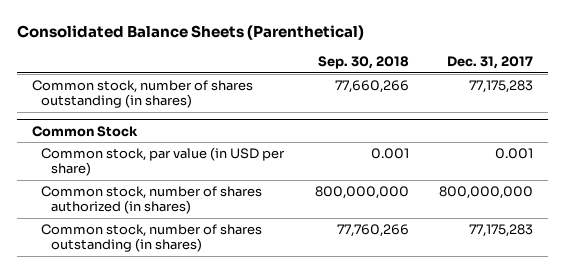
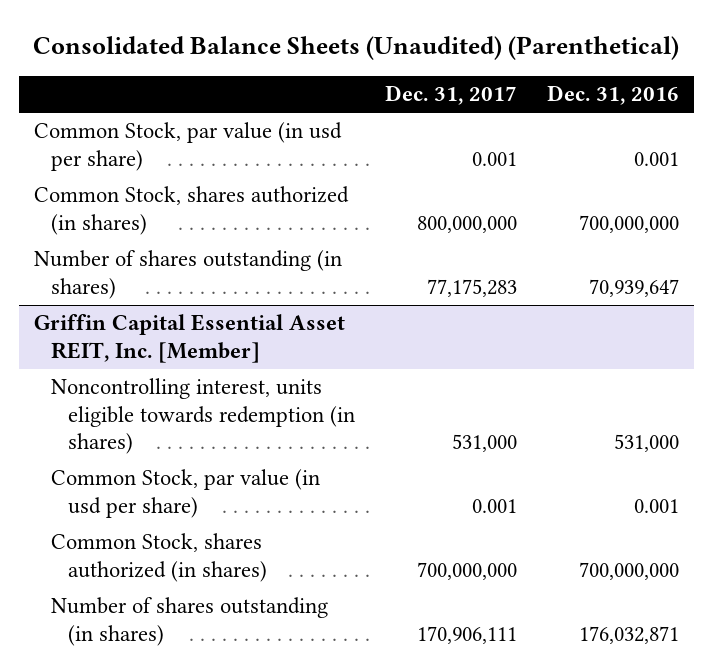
- Consolidated Balance Sheets (Parenthetical)
+ Consolidated Balance Sheets (Unaudited) (Parenthetical)
- | Sep. 30, 2018 | Dec. 31, 2017
+ | Dec. 31, 2017 | Dec. 31, 2016
- Common stock, number of shares outstanding (in shares) | 77,660,266 | 77,175,283
- Common Stock
- Common stock, par value (in USD per share) | 0.001 | 0.001
- Common stock, number of shares authorized (in shares) | 800,000,000 | 800,000,000
- Common stock, number of shares outstanding (in shares) | 77,760,266 | 77,175,283
+ Common Stock, par value (in usd per share) | 0.001 | 0.001
+ Common Stock, shares authorized (in shares) | 800,000,000 | 700,000,000
+ Number of shares outstanding (in shares) | 77,175,283 | 70,939,647
+ Griffin Capital Essential Asset REIT, Inc. [Member]
+ Noncontrolling interest, units eligible towards redemption (in shares) | 531,000 | 531,000
+ Common Stock, par value (in usd per share) | 0.001 | 0.001
+ Common Stock, shares authorized (in shares) | 700,000,000 | 700,000,000
+ Number of shares outstanding (in shares) | 170,906,111 | 176,032,871

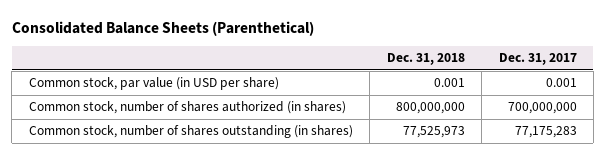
- Consolidated Balance Sheets (Unaudited) (Parenthetical)
+ Consolidated Balance Sheets (Parenthetical)
- | Dec. 31, 2017 | Dec. 31, 2016
+ | Dec. 31, 2018 | Dec. 31, 2017
- Common Stock, par value (in usd per share) | 0.001 | 0.001
- Common Stock, shares authorized (in shares) | 800,000,000 | 700,000,000
- Number of shares outstanding (in shares) | 77,175,283 | 70,939,647
- Griffin Capital Essential Asset REIT, Inc. [Member]
- Noncontrolling interest, units eligible towards redemption (in shares) | 531,000 | 531,000
- Common Stock, par value (in usd per share) | 0.001 | 0.001
- Common Stock, shares authorized (in shares) | 700,000,000 | 700,000,000
- Number of shares outstanding (in shares) | 170,906,111 | 176,032,871
+ Common stock, par value (in USD per share) | 0.001 | 0.001
+ Common stock, number of shares authorized (in shares) | 800,000,000 | 700,000,000
+ Common stock, number of shares outstanding (in shares) | 77,525,973 | 77,175,283

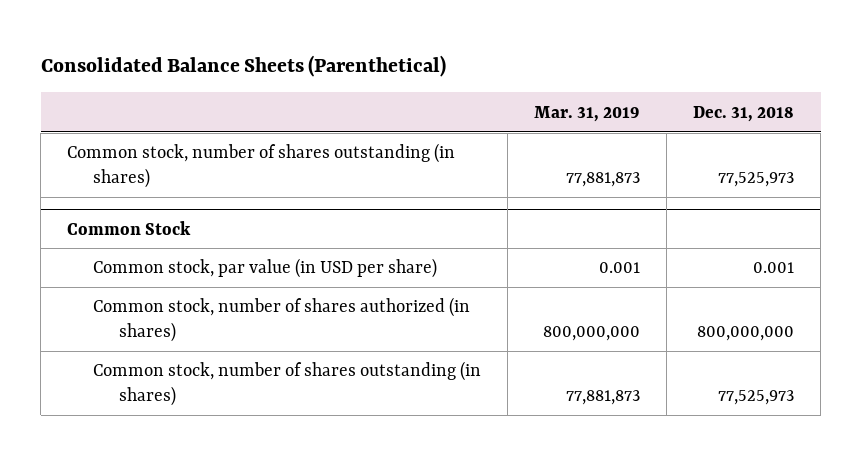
- | Dec. 31, 2018 | Dec. 31, 2017
+ | Mar. 31, 2019 | Dec. 31, 2018
+ Common stock, number of shares outstanding (in shares) | 77,881,873 | 77,525,973
+ Common Stock

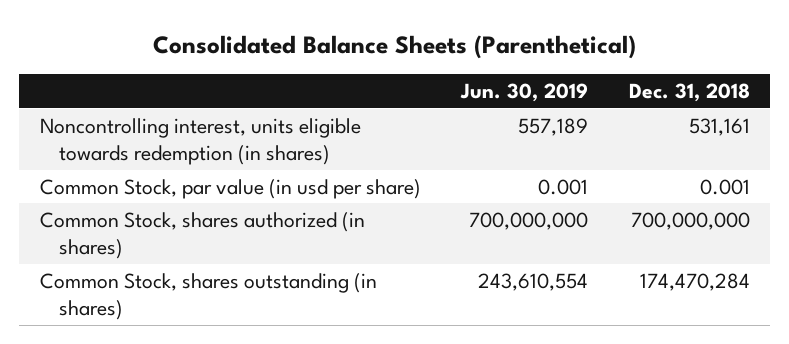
- | Mar. 31, 2019 | Dec. 31, 2018
+ | Jun. 30, 2019 | Dec. 31, 2018
- Common stock, number of shares outstanding (in shares) | 77,881,873 | 77,525,973
- Common Stock
- Common stock, par value (in USD per share) | 0.001 | 0.001
- Common stock, number of shares authorized (in shares) | 800,000,000 | 800,000,000
- Common stock, number of shares outstanding (in shares) | 77,881,873 | 77,525,973
+ Noncontrolling interest, units eligible towards redemption (in shares) | 557,189 | 531,161
+ Common Stock, par value (in usd per share) | 0.001 | 0.001
+ Common Stock, shares authorized (in shares) | 700,000,000 | 700,000,000
+ Common Stock, shares outstanding (in shares) | 243,610,554 | 174,470,284

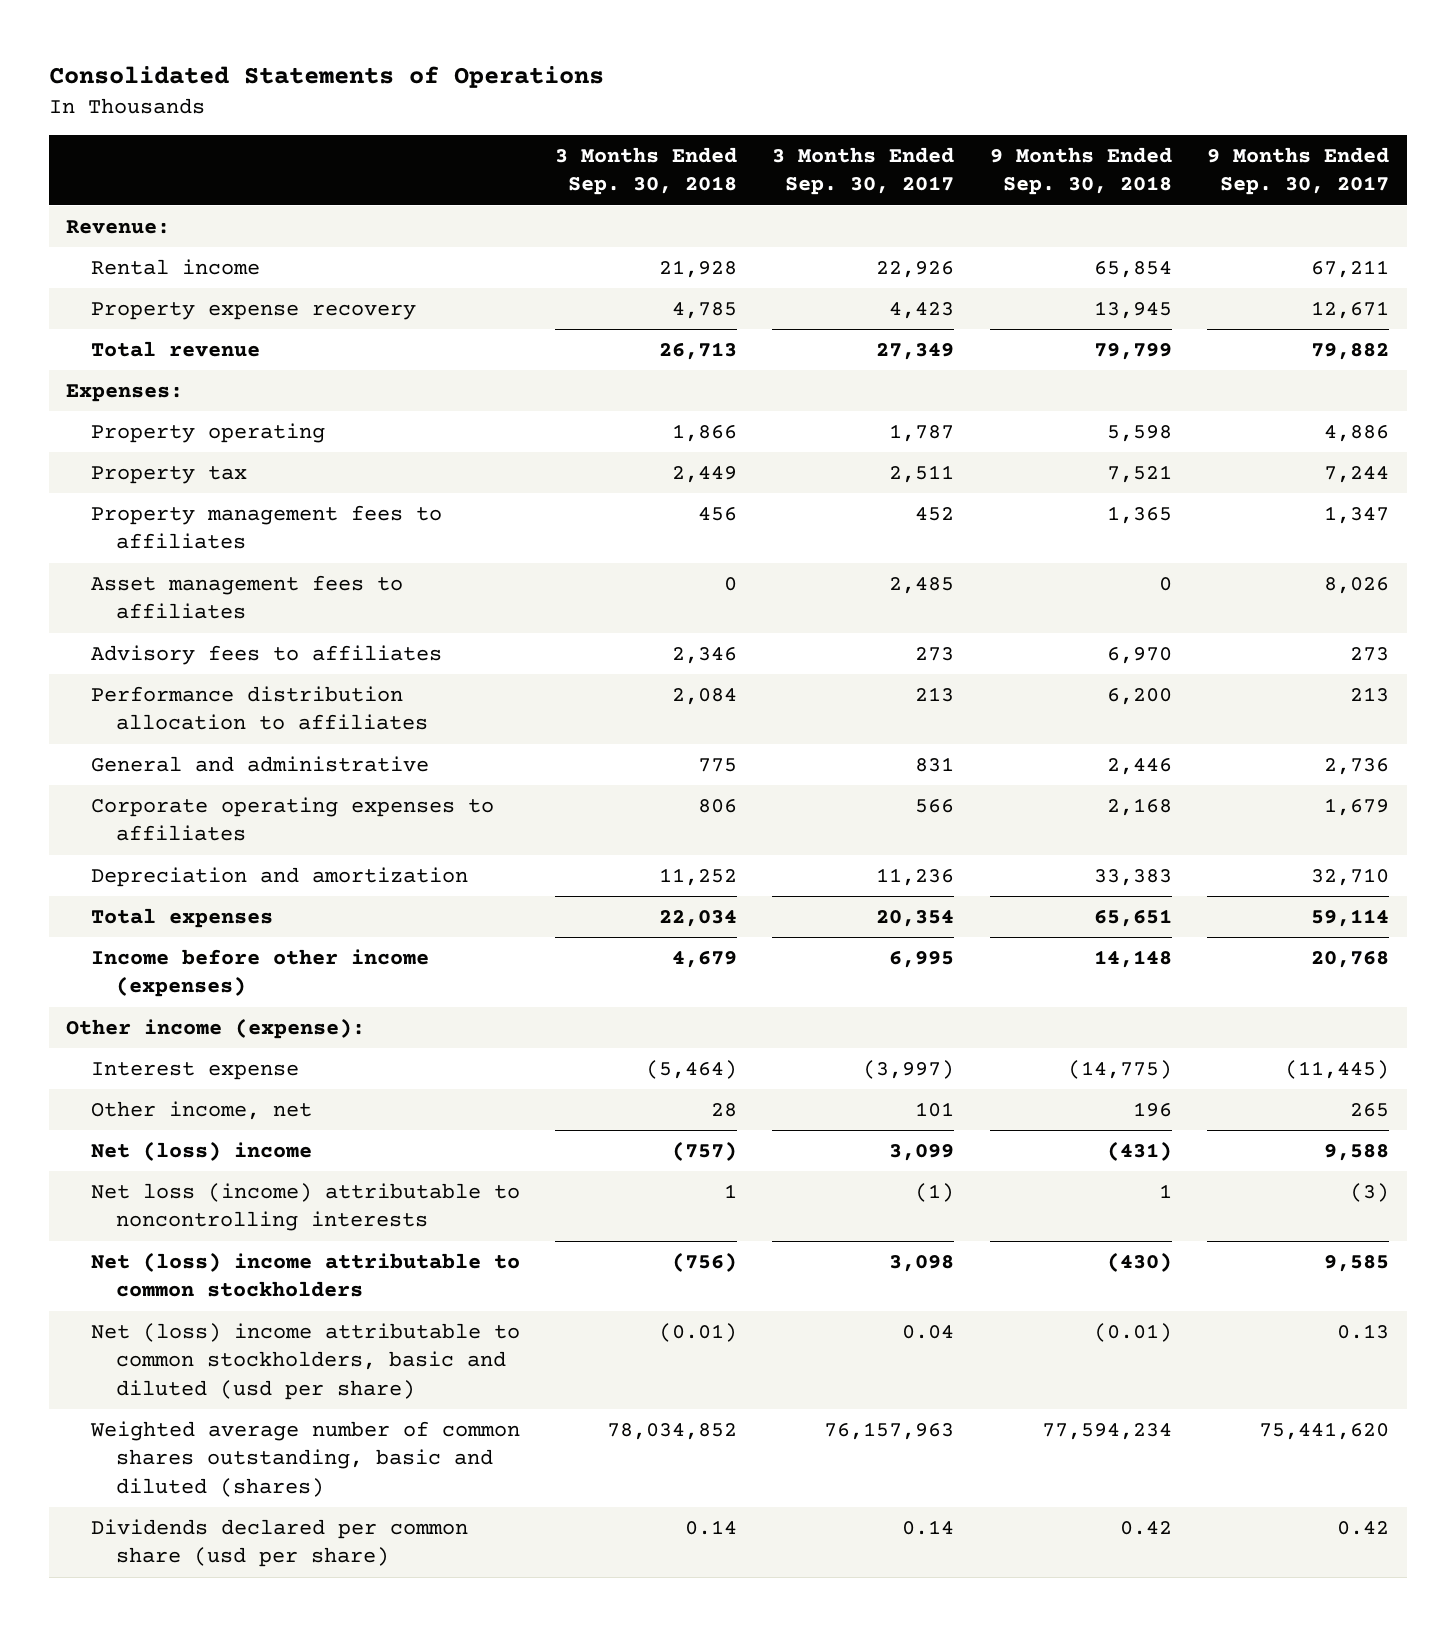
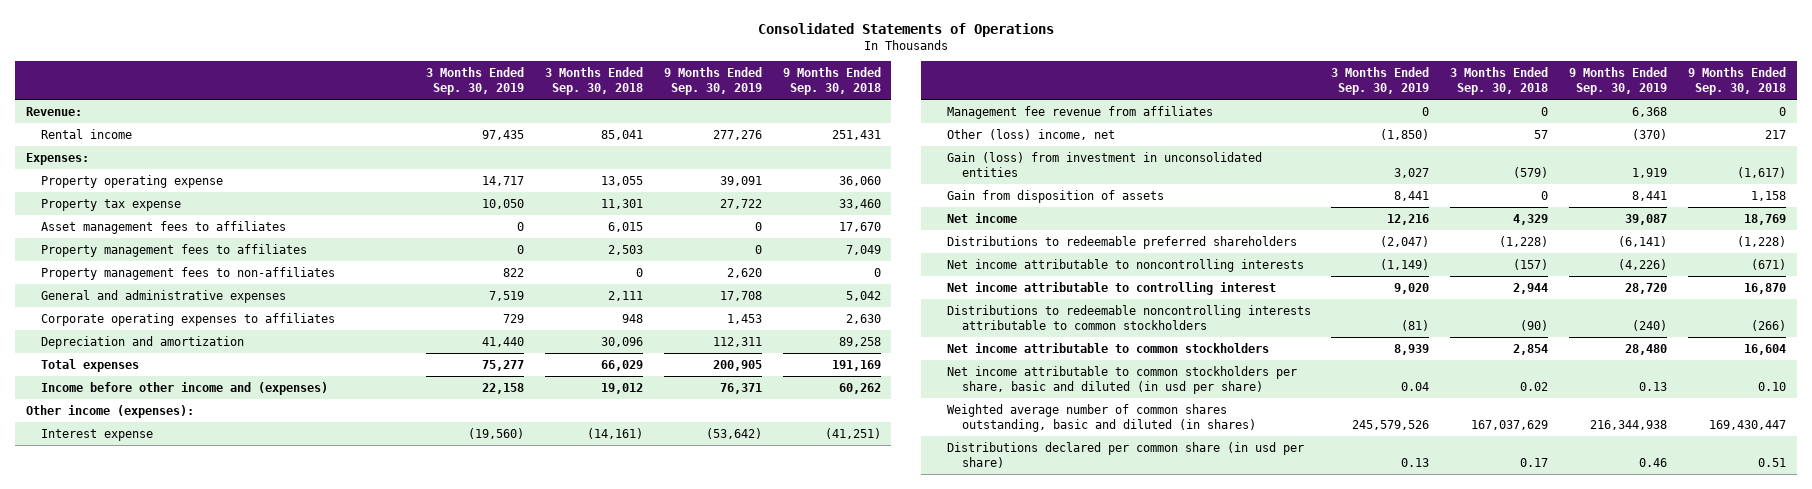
- | 3 Months Ended Sep. 30, 2018 | 3 Months Ended Sep. 30, 2017 | 9 Months Ended Sep. 30, 2018 | 9 Months Ended Sep. 30, 2017
+ | 3 Months Ended Sep. 30, 2019 | 3 Months Ended Sep. 30, 2018 | 9 Months Ended Sep. 30, 2019 | 9 Months Ended Sep. 30, 2018
- Rental income | 21,928 | 22,926 | 65,854 | 67,211
- Property expense recovery | 4,785 | 4,423 | 13,945 | 12,671
- Total revenue | 26,713 | 27,349 | 79,799 | 79,882
+ Rental income | 97,435 | 85,041 | 277,276 | 251,431
- Property operating | 1,866 | 1,787 | 5,598 | 4,886
- Property tax | 2,449 | 2,511 | 7,521 | 7,244
- Property management fees to affiliates | 456 | 452 | 1,365 | 1,347
- Asset management fees to affiliates | 0 | 2,485 | 0 | 8,026
- Advisory fees to affiliates | 2,346 | 273 | 6,970 | 273
- Performance distribution allocation to affiliates | 2,084 | 213 | 6,200 | 213
- General and administrative | 775 | 831 | 2,446 | 2,736
- Corporate operating expenses to affiliates | 806 | 566 | 2,168 | 1,679
- Depreciation and amortization | 11,252 | 11,236 | 33,383 | 32,710
- Total expenses | 22,034 | 20,354 | 65,651 | 59,114
- Income before other income (expenses) | 4,679 | 6,995 | 14,148 | 20,768
- Other income (expense):
- Interest expense | (5,464) | (3,997) | (14,775) | (11,445)
- Other income, net | 28 | 101 | 196 | 265
- Net (loss) income | (757) | 3,099 | (431) | 9,588
- Net loss (income) attributable to noncontrolling interests | 1 | (1) | 1 | (3)
- Net (loss) income attributable to common stockholders | (756) | 3,098 | (430) | 9,585
- Net (loss) income attributable to common stockholders, basic and diluted (usd per share) | (0.01) | 0.04 | (0.01) | 0.13
- Weighted average number of common shares outstanding, basic and diluted (shares) | 78,034,852 | 76,157,963 | 77,594,234 | 75,441,620
- Dividends declared per common share (usd per share) | 0.14 | 0.14 | 0.42 | 0.42
+ Property operating expense | 14,717 | 13,055 | 39,091 | 36,060
+ Property tax expense | 10,050 | 11,301 | 27,722 | 33,460
+ Asset management fees to affiliates | 0 | 6,015 | 0 | 17,670
+ Property management fees to affiliates | 0 | 2,503 | 0 | 7,049
+ Property management fees to non-affiliates | 822 | 0 | 2,620 | 0
+ General and administrative expenses | 7,519 | 2,111 | 17,708 | 5,042
+ Corporate operating expenses to affiliates | 729 | 948 | 1,453 | 2,630
+ Depreciation and amortization | 41,440 | 30,096 | 112,311 | 89,258
+ Total expenses | 75,277 | 66,029 | 200,905 | 191,169
+ Income before other income and (expenses) | 22,158 | 19,012 | 76,371 | 60,262
+ Other income (expenses):
+ Interest expense | (19,560) | (14,161) | (53,642) | (41,251)
+ Management fee revenue from affiliates | 0 | 0 | 6,368 | 0
+ Other (loss) income, net | (1,850) | 57 | (370) | 217
+ Gain (loss) from investment in unconsolidated entities | 3,027 | (579) | 1,919 | (1,617)
+ Gain from disposition of assets | 8,441 | 0 | 8,441 | 1,158
+ Net income | 12,216 | 4,329 | 39,087 | 18,769
+ Distributions to redeemable preferred shareholders | (2,047) | (1,228) | (6,141) | (1,228)
+ Net income attributable to noncontrolling interests | (1,149) | (157) | (4,226) | (671)
+ Net income attributable to controlling interest | 9,020 | 2,944 | 28,720 | 16,870
+ Distributions to redeemable noncontrolling interests attributable to common stockholders | (81) | (90) | (240) | (266)
+ Net income attributable to common stockholders | 8,939 | 2,854 | 28,480 | 16,604
+ Net income attributable to common stockholders per share, basic and diluted (in usd per share) | 0.04 | 0.02 | 0.13 | 0.10
+ Weighted average number of common shares outstanding, basic and diluted (in shares) | 245,579,526 | 167,037,629 | 216,344,938 | 169,430,447
+ Distributions declared per common share (in usd per share) | 0.13 | 0.17 | 0.46 | 0.51

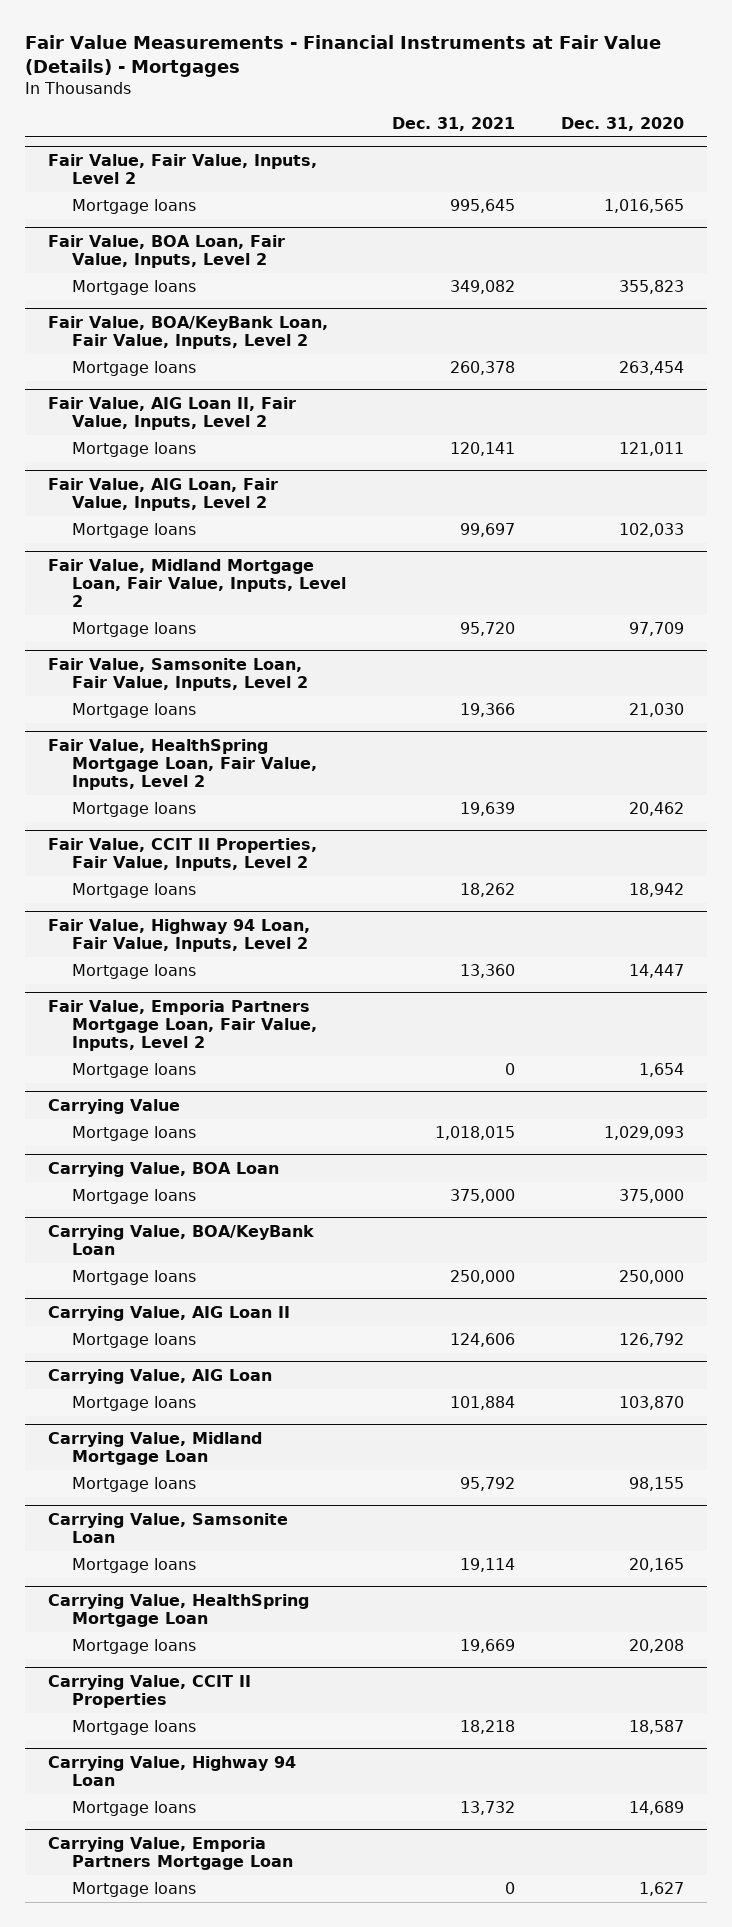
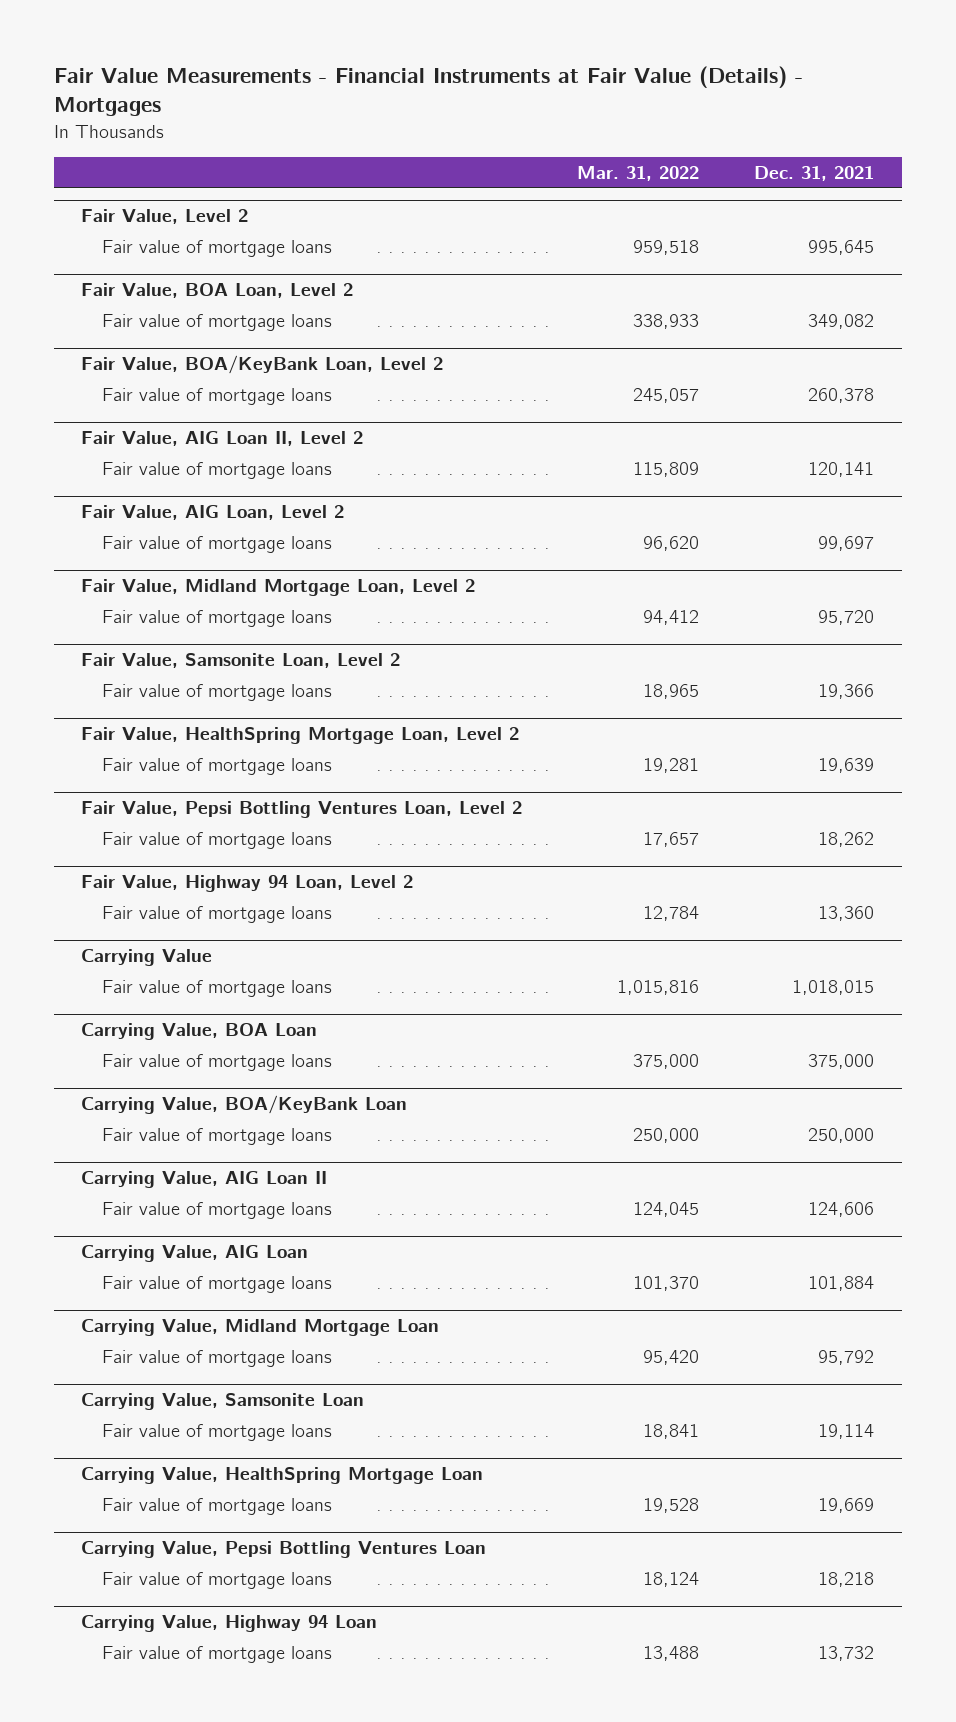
- | Dec. 31, 2021 | Dec. 31, 2020
+ | Mar. 31, 2022 | Dec. 31, 2021
- Fair Value, Fair Value, Inputs, Level 2
- Mortgage loans | 995,645 | 1,016,565
- Fair Value, BOA Loan, Fair Value, Inputs, Level 2
- Mortgage loans | 349,082 | 355,823
- Fair Value, BOA/KeyBank Loan, Fair Value, Inputs, Level 2
- Mortgage loans | 260,378 | 263,454
- Fair Value, AIG Loan II, Fair Value, Inputs, Level 2
- Mortgage loans | 120,141 | 121,011
- Fair Value, AIG Loan, Fair Value, Inputs, Level 2
- Mortgage loans | 99,697 | 102,033
- Fair Value, Midland Mortgage Loan, Fair Value, Inputs, Level 2
- Mortgage loans | 95,720 | 97,709
- Fair Value, Samsonite Loan, Fair Value, Inputs, Level 2
- Mortgage loans | 19,366 | 21,030
- Fair Value, HealthSpring Mortgage Loan, Fair Value, Inputs, Level 2
- Mortgage loans | 19,639 | 20,462
- Fair Value, CCIT II Properties, Fair Value, Inputs, Level 2
- Mortgage loans | 18,262 | 18,942
- Fair Value, Highway 94 Loan, Fair Value, Inputs, Level 2
- Mortgage loans | 13,360 | 14,447
- Fair Value, Emporia Partners Mortgage Loan, Fair Value, Inputs, Level 2
- Mortgage loans | 0 | 1,654
+ Fair Value, Level 2
+ Fair value of mortgage loans | 959,518 | 995,645
+ Fair Value, BOA Loan, Level 2
+ Fair value of mortgage loans | 338,933 | 349,082
+ Fair Value, BOA/KeyBank Loan, Level 2
+ Fair value of mortgage loans | 245,057 | 260,378
+ Fair Value, AIG Loan II, Level 2
+ Fair value of mortgage loans | 115,809 | 120,141
+ Fair Value, AIG Loan, Level 2
+ Fair value of mortgage loans | 96,620 | 99,697
+ Fair Value, Midland Mortgage Loan, Level 2
+ Fair value of mortgage loans | 94,412 | 95,720
+ Fair Value, Samsonite Loan, Level 2
+ Fair value of mortgage loans | 18,965 | 19,366
+ Fair Value, HealthSpring Mortgage Loan, Level 2
+ Fair value of mortgage loans | 19,281 | 19,639
+ Fair Value, Pepsi Bottling Ventures Loan, Level 2
+ Fair value of mortgage loans | 17,657 | 18,262
+ Fair Value, Highway 94 Loan, Level 2
+ Fair value of mortgage loans | 12,784 | 13,360
@ Carrying Value
- Mortgage loans | 1,018,015 | 1,029,093
+ Fair value of mortgage loans | 1,015,816 | 1,018,015
@ Carrying Value, BOA Loan
- Mortgage loans | 375,000 | 375,000
+ Fair value of mortgage loans | 375,000 | 375,000
@ Carrying Value, BOA/KeyBank Loan
- Mortgage loans | 250,000 | 250,000
+ Fair value of mortgage loans | 250,000 | 250,000
@ Carrying Value, AIG Loan II
- Mortgage loans | 124,606 | 126,792
+ Fair value of mortgage loans | 124,045 | 124,606
@ Carrying Value, AIG Loan
- Mortgage loans | 101,884 | 103,870
+ Fair value of mortgage loans | 101,370 | 101,884
@ Carrying Value, Midland Mortgage Loan
- Mortgage loans | 95,792 | 98,155
+ Fair value of mortgage loans | 95,420 | 95,792
@ Carrying Value, Samsonite Loan
- Mortgage loans | 19,114 | 20,165
+ Fair value of mortgage loans | 18,841 | 19,114
@ Carrying Value, HealthSpring Mortgage Loan
- Mortgage loans | 19,669 | 20,208
- Carrying Value, CCIT II Properties
- Mortgage loans | 18,218 | 18,587
@ Carrying Value, HealthSpring Mortgage Loan
+ Fair value of mortgage loans | 19,528 | 19,669
+ Carrying Value, Pepsi Bottling Ventures Loan
+ Fair value of mortgage loans | 18,124 | 18,218
@ Carrying Value, Highway 94 Loan
- Mortgage loans | 13,732 | 14,689
- Carrying Value, Emporia Partners Mortgage Loan
- Mortgage loans | 0 | 1,627
@ Carrying Value, Highway 94 Loan
+ Fair value of mortgage loans | 13,488 | 13,732

